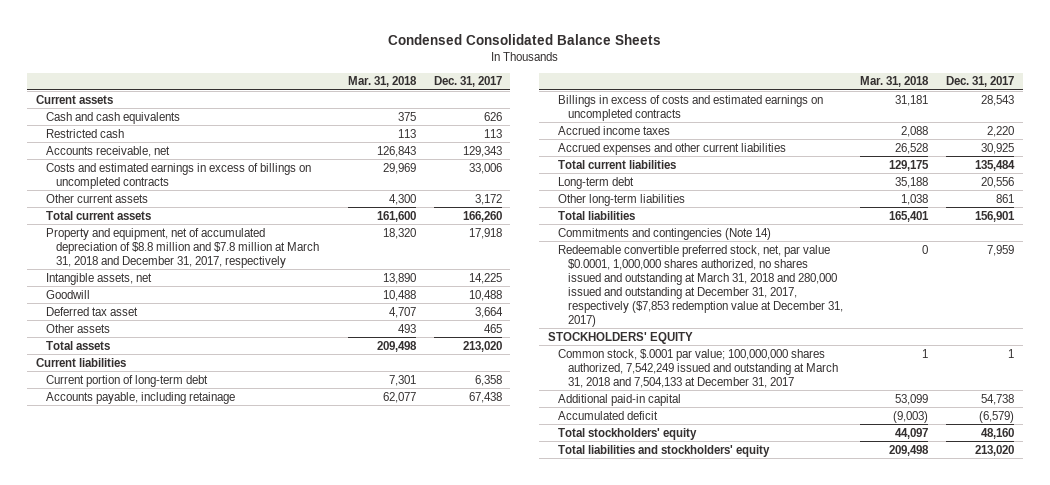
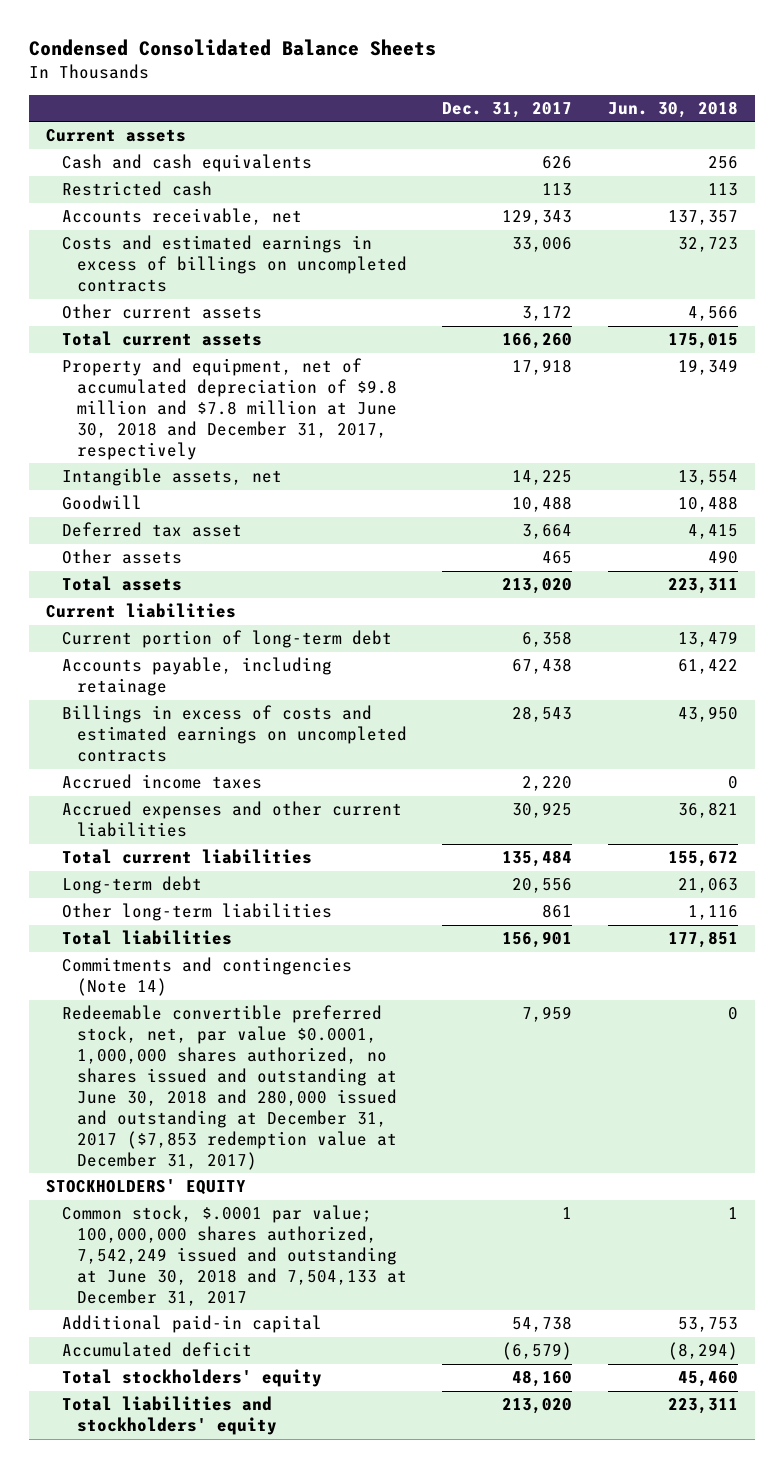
- | Mar. 31, 2018 | Dec. 31, 2017
+ | Dec. 31, 2017 | Jun. 30, 2018
- Property and equipment, net of accumulated depreciation of $8.8 million and $7.8 million at March 31, 2018 and December 31, 2017, respectively | 18,320 | 17,918
+ Property and equipment, net of accumulated depreciation of $9.8 million and $7.8 million at June 30, 2018 and December 31, 2017, respectively | 17,918 | 19,349
- Redeemable convertible preferred stock, net, par value $0.0001, 1,000,000 shares authorized, no shares issued and outstanding at March 31, 2018 and 280,000 issued and outstanding at December 31, 2017, respectively ($7,853 redemption value at December 31, 2017) | 0 | 7,959
+ Redeemable convertible preferred stock, net, par value $0.0001, 1,000,000 shares authorized, no shares issued and outstanding at June 30, 2018 and 280,000 issued and outstanding at December 31, 2017 ($7,853 redemption value at December 31, 2017) | 7,959 | 0
- Common stock, $.0001 par value; 100,000,000 shares authorized, 7,542,249 issued and outstanding at March 31, 2018 and 7,504,133 at December 31, 2017 | 1 | 1
+ Common stock, $.0001 par value; 100,000,000 shares authorized, 7,542,249 issued and outstanding at June 30, 2018 and 7,504,133 at December 31, 2017 | 1 | 1

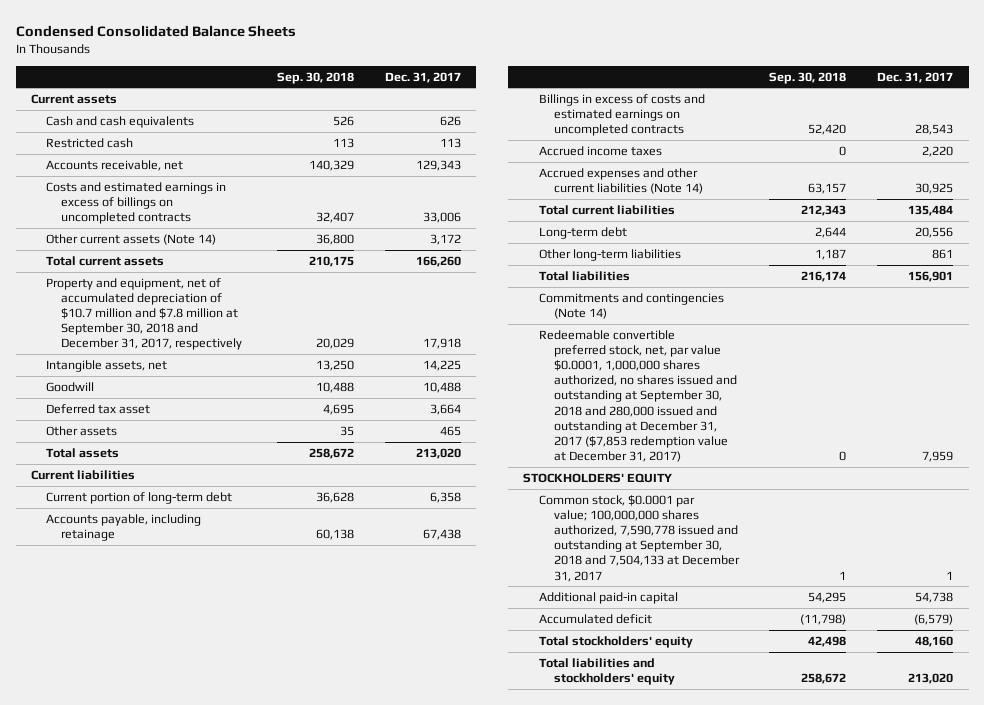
- | Dec. 31, 2017 | Jun. 30, 2018
+ | Sep. 30, 2018 | Dec. 31, 2017
- Other current assets | 3,172 | 4,566
+ Other current assets (Note 14) | 36,800 | 3,172
- Property and equipment, net of accumulated depreciation of $9.8 million and $7.8 million at June 30, 2018 and December 31, 2017, respectively | 17,918 | 19,349
+ Property and equipment, net of accumulated depreciation of $10.7 million and $7.8 million at September 30, 2018 and December 31, 2017, respectively | 20,029 | 17,918
- Accrued expenses and other current liabilities | 30,925 | 36,821
+ Accrued expenses and other current liabilities (Note 14) | 63,157 | 30,925
- Redeemable convertible preferred stock, net, par value $0.0001, 1,000,000 shares authorized, no shares issued and outstanding at June 30, 2018 and 280,000 issued and outstanding at December 31, 2017 ($7,853 redemption value at December 31, 2017) | 7,959 | 0
+ Redeemable convertible preferred stock, net, par value $0.0001, 1,000,000 shares authorized, no shares issued and outstanding at September 30, 2018 and 280,000 issued and outstanding at December 31, 2017 ($7,853 redemption value at December 31, 2017) | 0 | 7,959
- Common stock, $.0001 par value; 100,000,000 shares authorized, 7,542,249 issued and outstanding at June 30, 2018 and 7,504,133 at December 31, 2017 | 1 | 1
+ Common stock, $0.0001 par value; 100,000,000 shares authorized, 7,590,778 issued and outstanding at September 30, 2018 and 7,504,133 at December 31, 2017 | 1 | 1

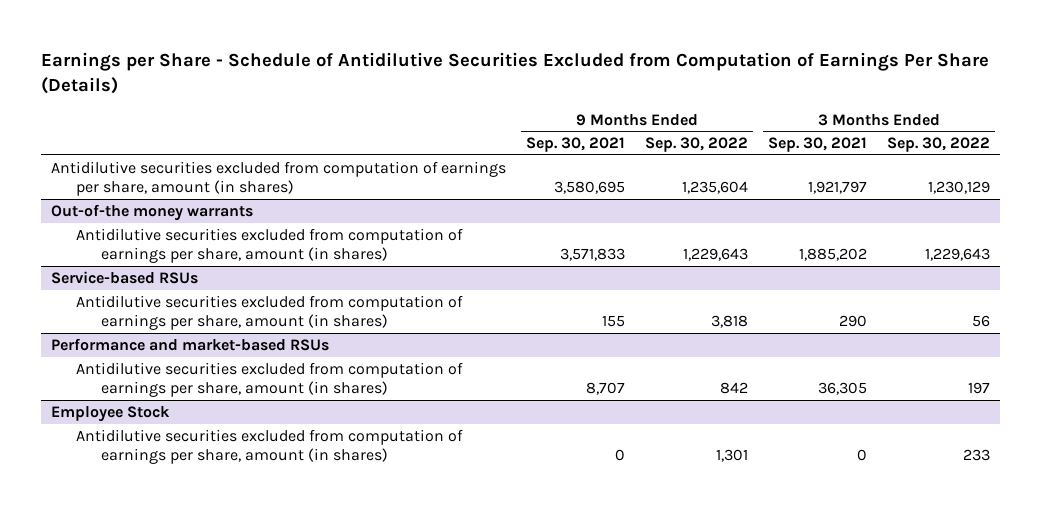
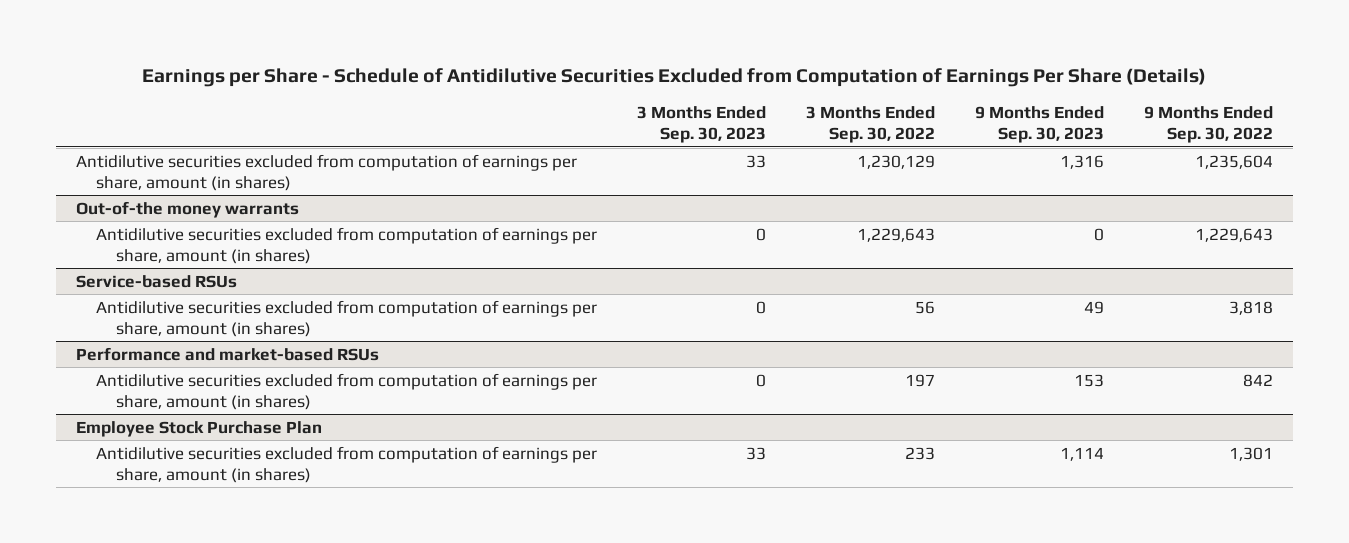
- | 9 Months Ended Sep. 30, 2021 | 9 Months Ended Sep. 30, 2022 | 3 Months Ended Sep. 30, 2021 | 3 Months Ended Sep. 30, 2022
+ | 3 Months Ended Sep. 30, 2023 | 3 Months Ended Sep. 30, 2022 | 9 Months Ended Sep. 30, 2023 | 9 Months Ended Sep. 30, 2022
- Employee Stock
+ Employee Stock Purchase Plan

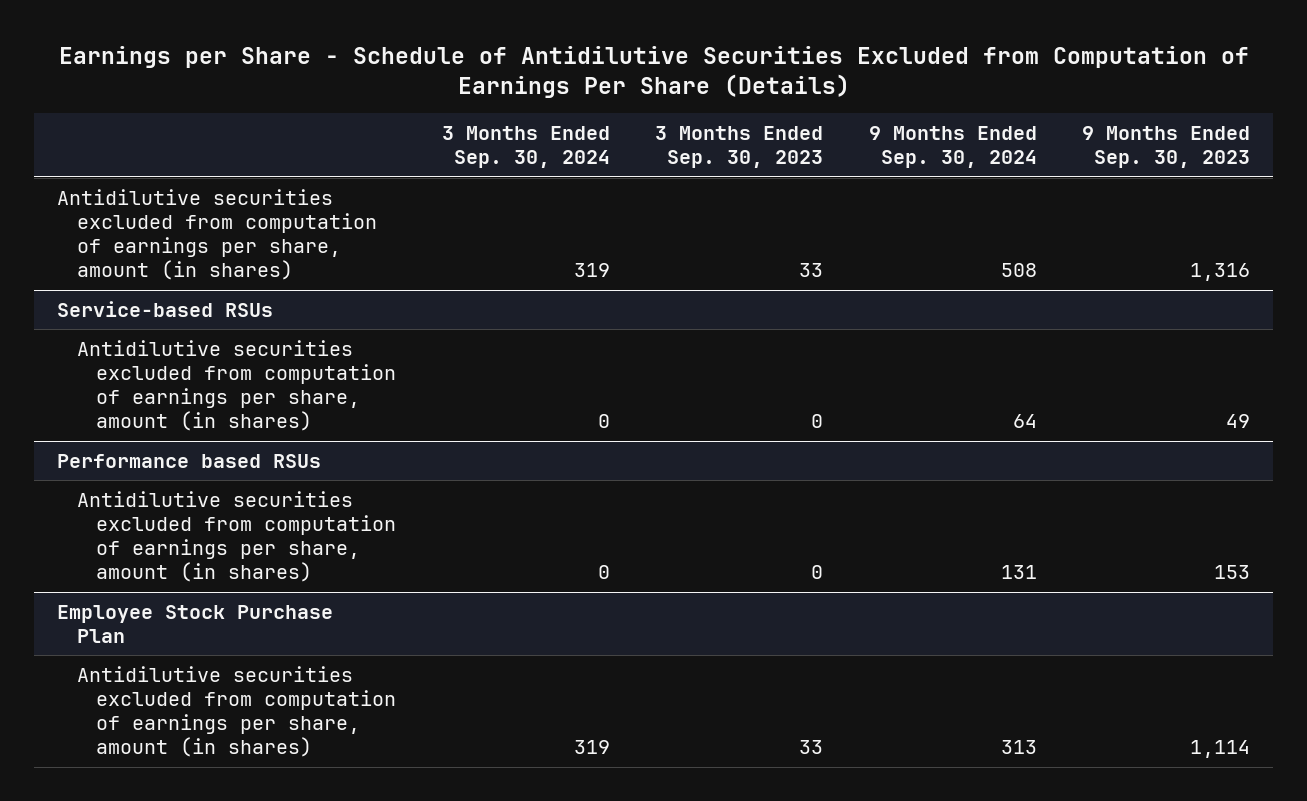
- | 3 Months Ended Sep. 30, 2023 | 3 Months Ended Sep. 30, 2022 | 9 Months Ended Sep. 30, 2023 | 9 Months Ended Sep. 30, 2022
+ | 3 Months Ended Sep. 30, 2024 | 3 Months Ended Sep. 30, 2023 | 9 Months Ended Sep. 30, 2024 | 9 Months Ended Sep. 30, 2023
- Out-of-the money warrants
- Antidilutive securities excluded from computation of earnings per share, amount (in shares) | 0 | 1,229,643 | 0 | 1,229,643
- Performance and market-based RSUs
+ Performance based RSUs

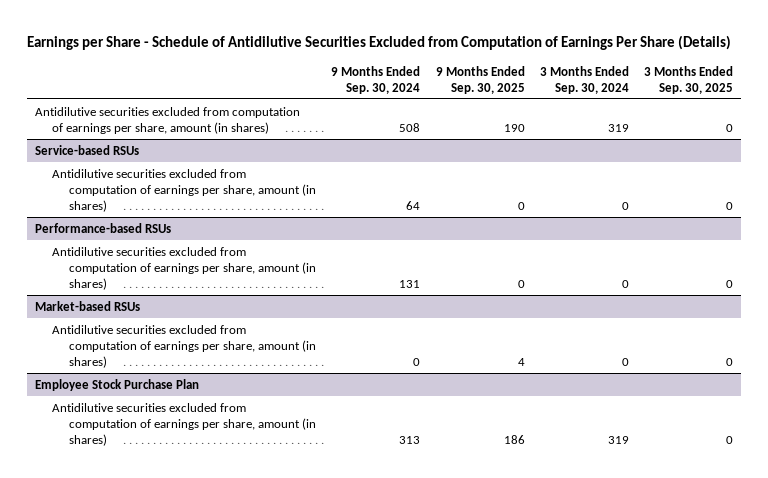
- | 3 Months Ended Sep. 30, 2024 | 3 Months Ended Sep. 30, 2023 | 9 Months Ended Sep. 30, 2024 | 9 Months Ended Sep. 30, 2023
+ | 9 Months Ended Sep. 30, 2024 | 9 Months Ended Sep. 30, 2025 | 3 Months Ended Sep. 30, 2024 | 3 Months Ended Sep. 30, 2025
- Performance based RSUs
+ Performance-based RSUs
+ Market-based RSUs
+ Antidilutive securities excluded from computation of earnings per share, amount (in shares) | 0 | 4 | 0 | 0

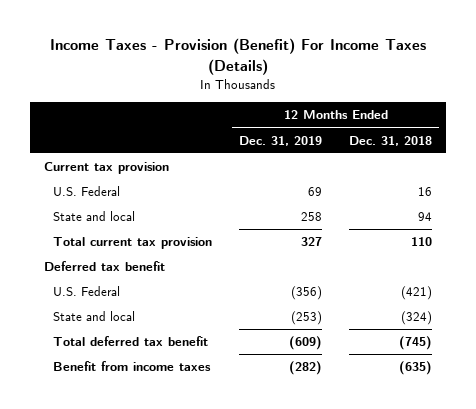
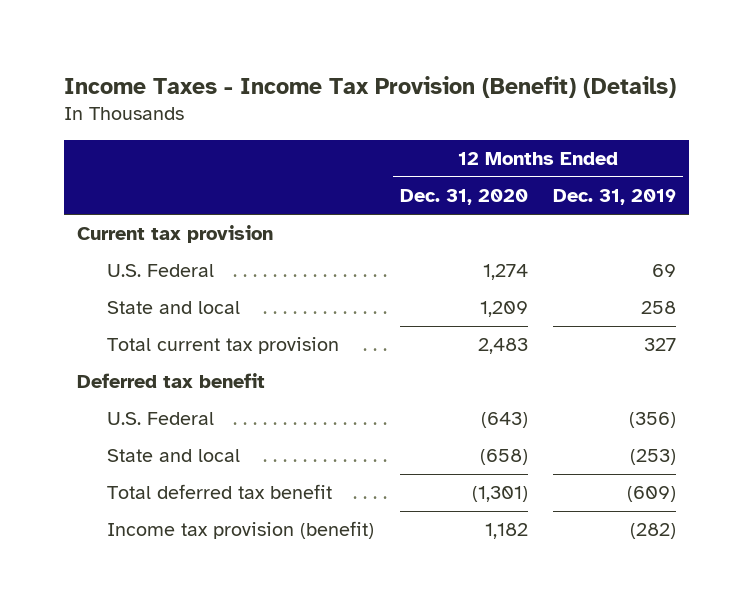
- Income Taxes - Provision (Benefit) For Income Taxes (Details)
+ Income Taxes - Income Tax Provision (Benefit) (Details)
- | 12 Months Ended Dec. 31, 2019 | 12 Months Ended Dec. 31, 2018
+ | 12 Months Ended Dec. 31, 2020 | 12 Months Ended Dec. 31, 2019
- Benefit from income taxes | (282) | (635)
+ Income tax provision (benefit) | 1,182 | (282)

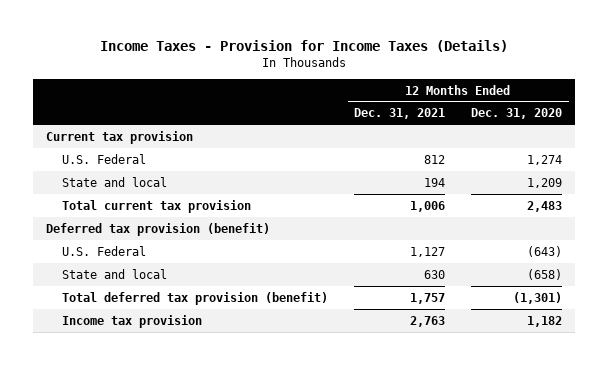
- Income Taxes - Income Tax Provision (Benefit) (Details)
+ Income Taxes - Provision for Income Taxes (Details)
- | 12 Months Ended Dec. 31, 2020 | 12 Months Ended Dec. 31, 2019
+ | 12 Months Ended Dec. 31, 2021 | 12 Months Ended Dec. 31, 2020
- Deferred tax benefit
+ Deferred tax provision (benefit)
- Total deferred tax benefit | (1,301) | (609)
- Income tax provision (benefit) | 1,182 | (282)
+ Total deferred tax provision (benefit) | 1,757 | (1,301)
+ Income tax provision | 2,763 | 1,182

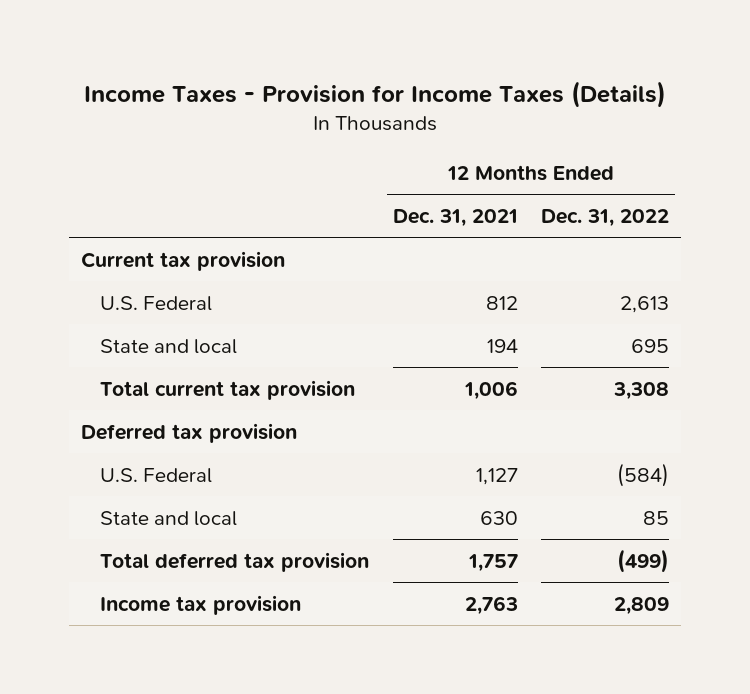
- | 12 Months Ended Dec. 31, 2021 | 12 Months Ended Dec. 31, 2020
+ | 12 Months Ended Dec. 31, 2021 | 12 Months Ended Dec. 31, 2022
- Deferred tax provision (benefit)
+ Deferred tax provision
- Total deferred tax provision (benefit) | 1,757 | (1,301)
+ Total deferred tax provision | 1,757 | (499)

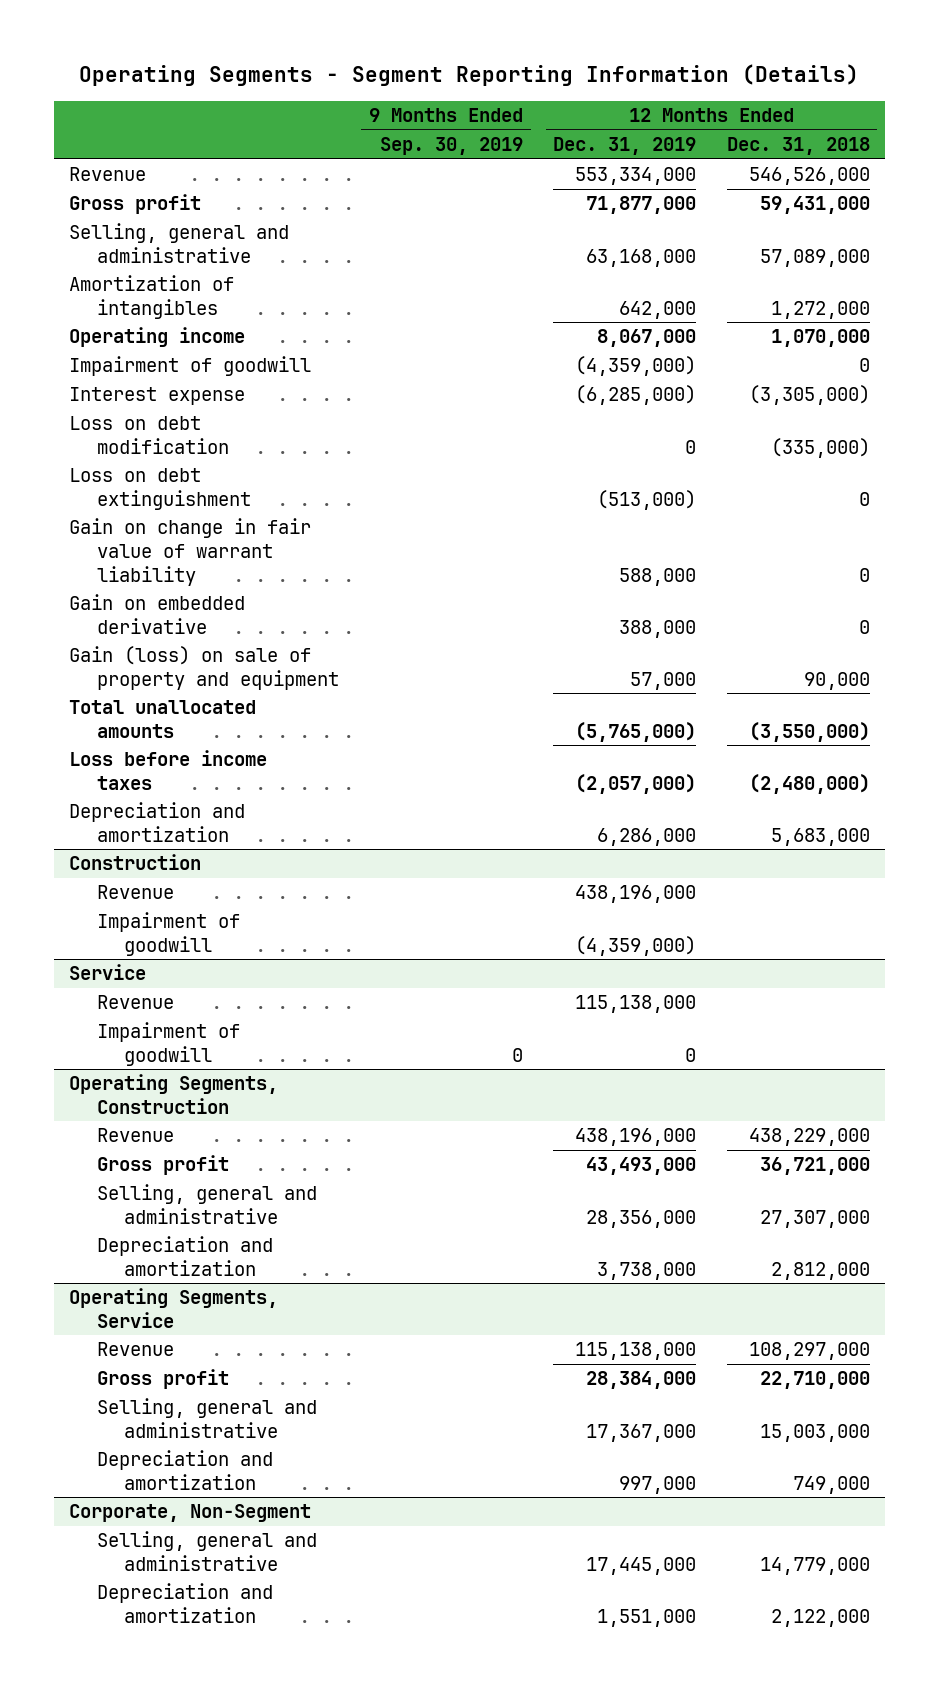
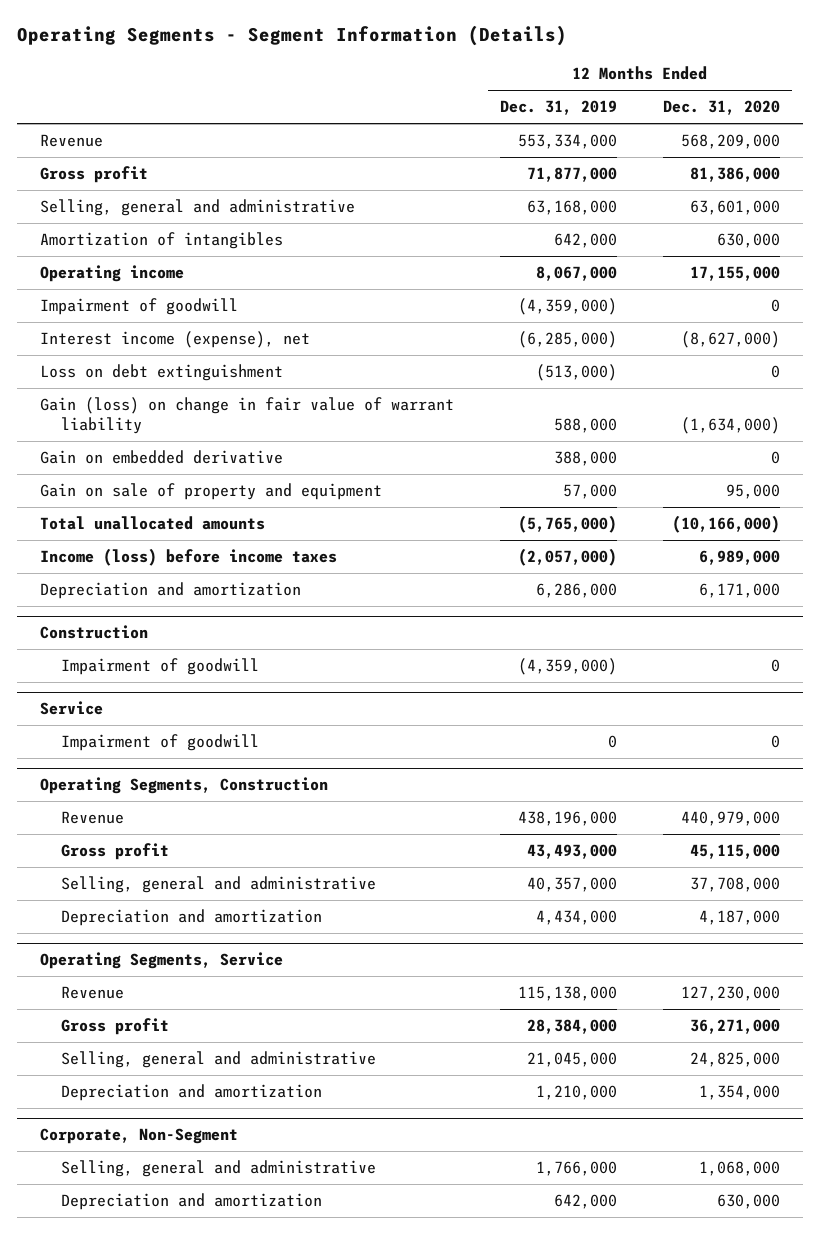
- Operating Segments - Segment Reporting Information (Details)
+ Operating Segments - Segment Information (Details)
- | 9 Months Ended Sep. 30, 2019 | 12 Months Ended Dec. 31, 2019 | 12 Months Ended Dec. 31, 2018
+ | 12 Months Ended Dec. 31, 2019 | 12 Months Ended Dec. 31, 2020
- Interest expense | | (6,285,000) | (3,305,000)
- Loss on debt modification | | 0 | (335,000)
+ Interest income (expense), net | (6,285,000) | (8,627,000)
- Gain on change in fair value of warrant liability | | 588,000 | 0
+ Gain (loss) on change in fair value of warrant liability | 588,000 | (1,634,000)
- Gain (loss) on sale of property and equipment | | 57,000 | 90,000
+ Gain on sale of property and equipment | 57,000 | 95,000
- Loss before income taxes | | (2,057,000) | (2,480,000)
+ Income (loss) before income taxes | (2,057,000) | 6,989,000
@ Construction
- Revenue | | 438,196,000 |
@ Service
- Revenue | | 115,138,000 |
@ Operating Segments, Construction
- Selling, general and administrative | | 28,356,000 | 27,307,000
- Depreciation and amortization | | 3,738,000 | 2,812,000
+ Selling, general and administrative | 40,357,000 | 37,708,000
+ Depreciation and amortization | 4,434,000 | 4,187,000
@ Operating Segments, Service
- Selling, general and administrative | | 17,367,000 | 15,003,000
- Depreciation and amortization | | 997,000 | 749,000
+ Selling, general and administrative | 21,045,000 | 24,825,000
+ Depreciation and amortization | 1,210,000 | 1,354,000
@ Corporate, Non-Segment
- Selling, general and administrative | | 17,445,000 | 14,779,000
- Depreciation and amortization | | 1,551,000 | 2,122,000
+ Selling, general and administrative | 1,766,000 | 1,068,000
+ Depreciation and amortization | 642,000 | 630,000

